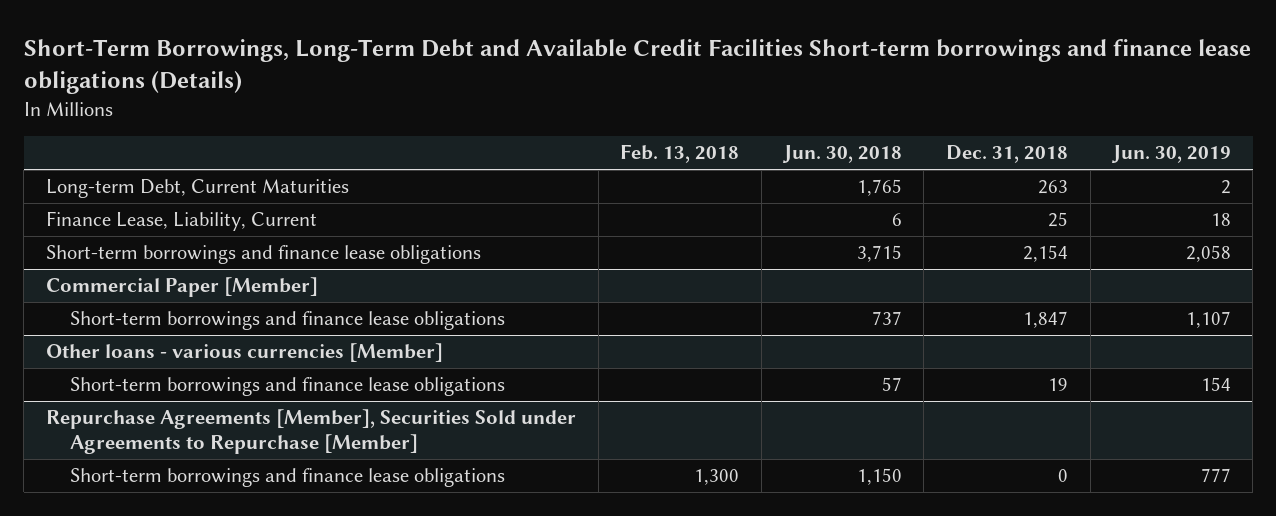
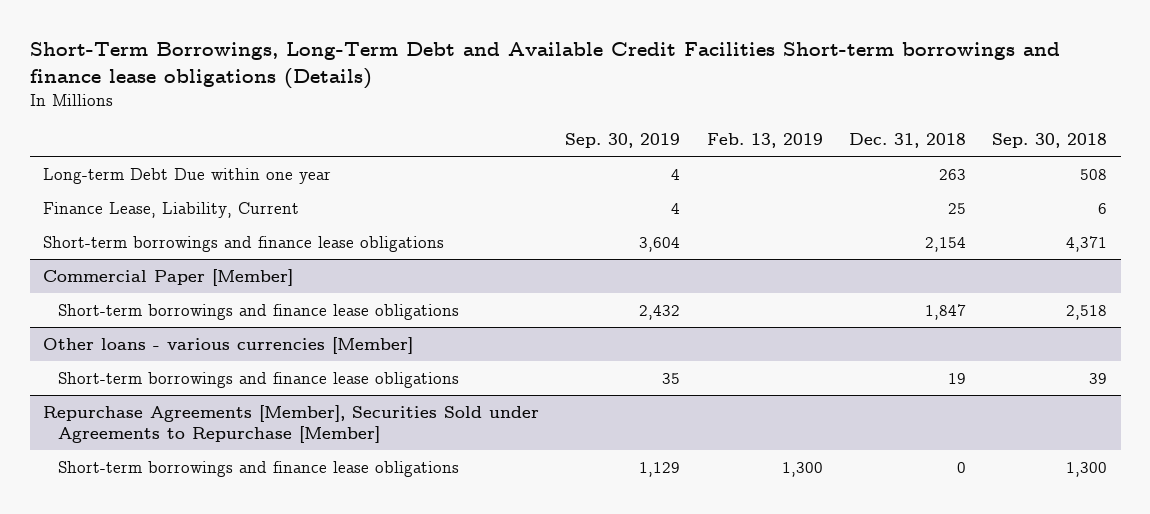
- | Feb. 13, 2018 | Jun. 30, 2018 | Dec. 31, 2018 | Jun. 30, 2019
+ | Sep. 30, 2019 | Feb. 13, 2019 | Dec. 31, 2018 | Sep. 30, 2018
- Long-term Debt, Current Maturities | | 1,765 | 263 | 2
+ Long-term Debt Due within one year | 4 | | 263 | 508

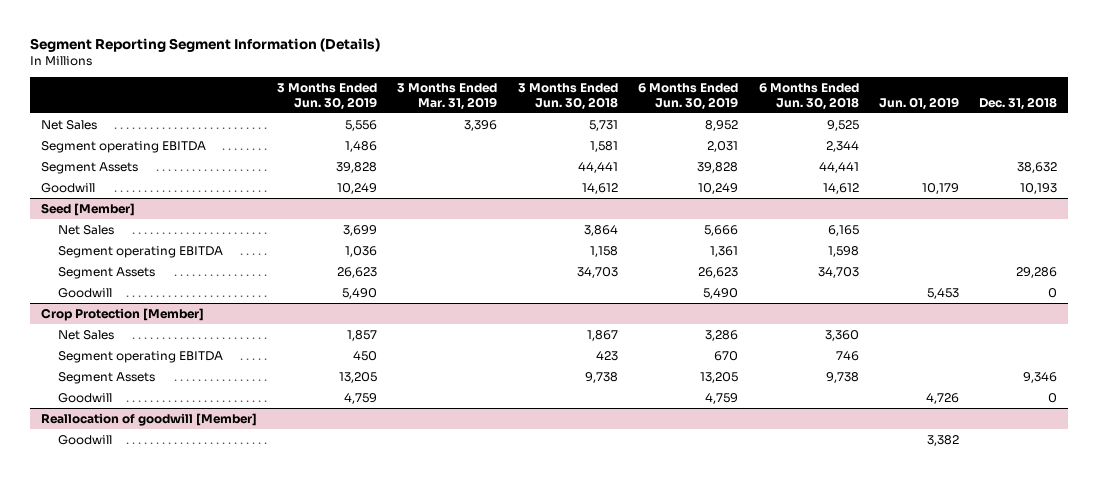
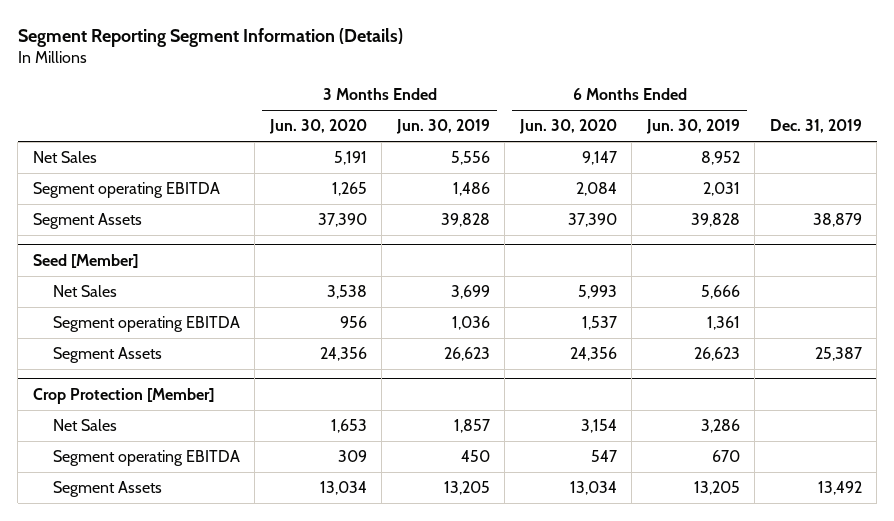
- | 3 Months Ended Jun. 30, 2019 | 3 Months Ended Mar. 31, 2019 | 3 Months Ended Jun. 30, 2018 | 6 Months Ended Jun. 30, 2019 | 6 Months Ended Jun. 30, 2018 | Jun. 01, 2019 | Dec. 31, 2018
+ | 3 Months Ended Jun. 30, 2020 | 3 Months Ended Jun. 30, 2019 | 6 Months Ended Jun. 30, 2020 | 6 Months Ended Jun. 30, 2019 | Dec. 31, 2019
- Goodwill | 10,249 | | 14,612 | 10,249 | 14,612 | 10,179 | 10,193
@ Seed [Member]
- Goodwill | 5,490 | | | 5,490 | | 5,453 | 0
@ Crop Protection [Member]
- Goodwill | 4,759 | | | 4,759 | | 4,726 | 0
- Reallocation of goodwill [Member]
- Goodwill | | | | | | 3,382 |

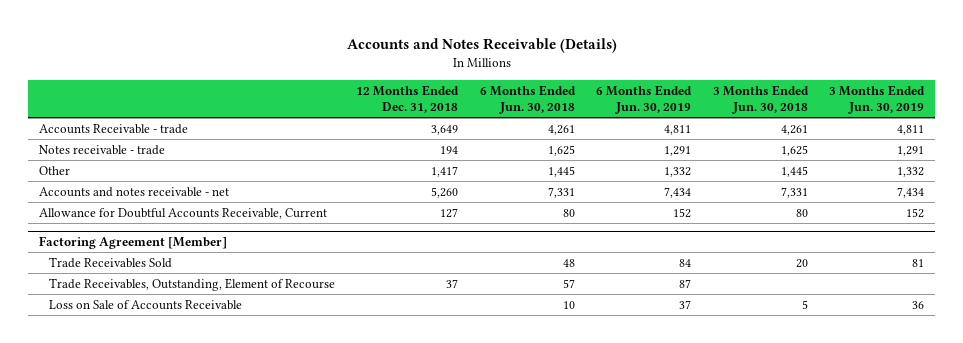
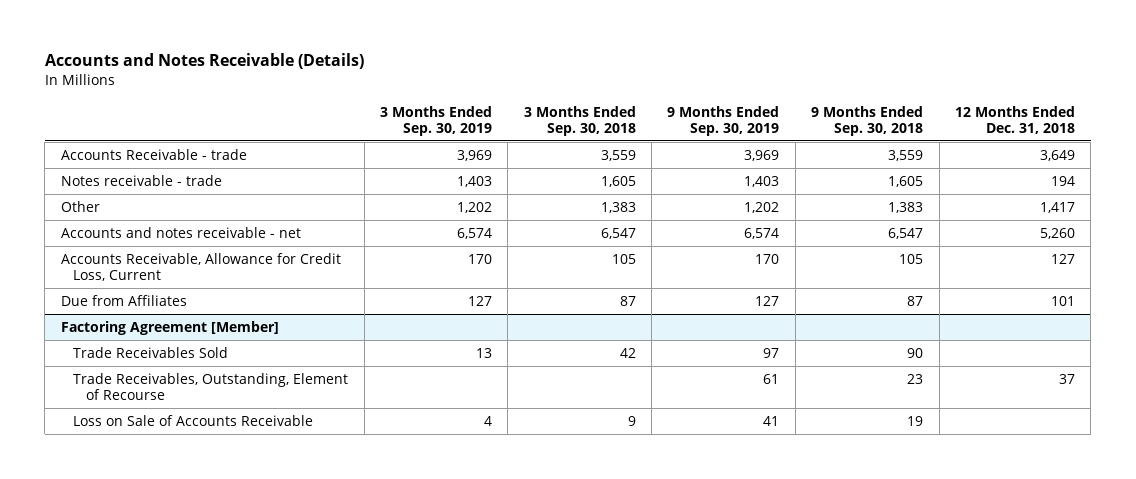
- | 12 Months Ended Dec. 31, 2018 | 6 Months Ended Jun. 30, 2018 | 6 Months Ended Jun. 30, 2019 | 3 Months Ended Jun. 30, 2018 | 3 Months Ended Jun. 30, 2019
+ | 3 Months Ended Sep. 30, 2019 | 3 Months Ended Sep. 30, 2018 | 9 Months Ended Sep. 30, 2019 | 9 Months Ended Sep. 30, 2018 | 12 Months Ended Dec. 31, 2018
- Allowance for Doubtful Accounts Receivable, Current | 127 | 80 | 152 | 80 | 152
+ Accounts Receivable, Allowance for Credit Loss, Current | 170 | 105 | 170 | 105 | 127
+ Due from Affiliates | 127 | 87 | 127 | 87 | 101

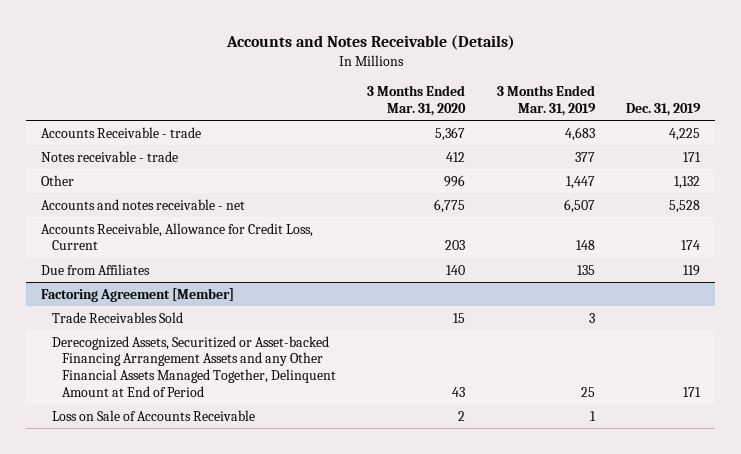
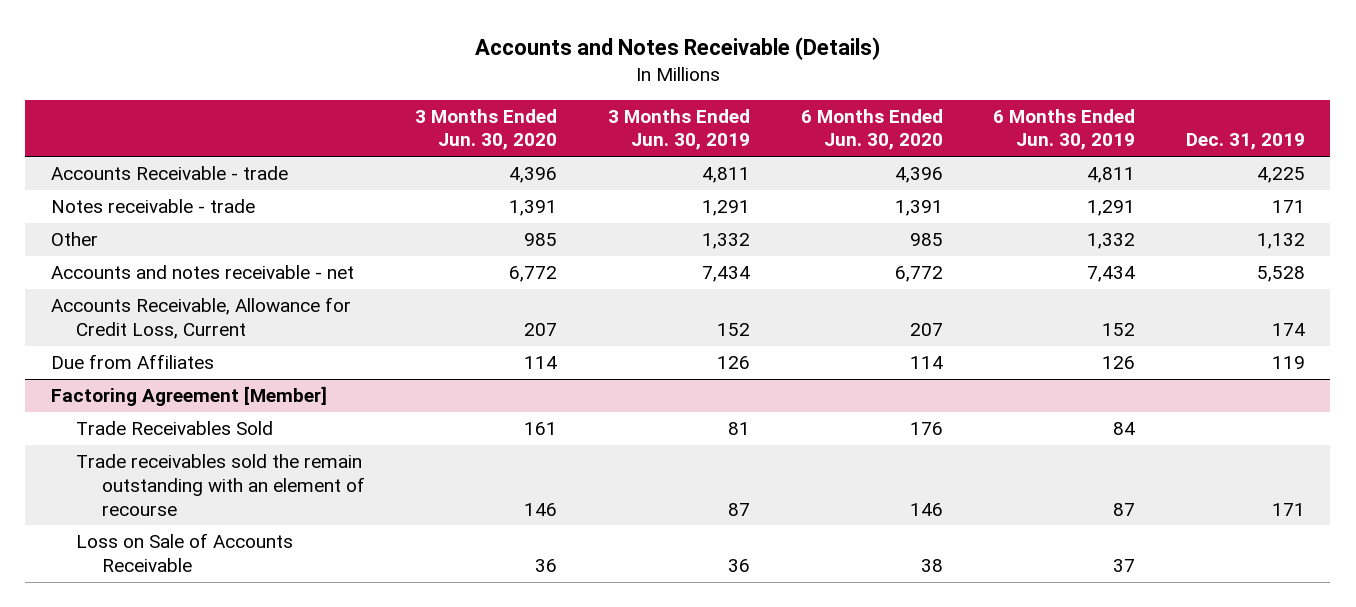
- | 3 Months Ended Mar. 31, 2020 | 3 Months Ended Mar. 31, 2019 | Dec. 31, 2019
+ | 3 Months Ended Jun. 30, 2020 | 3 Months Ended Jun. 30, 2019 | 6 Months Ended Jun. 30, 2020 | 6 Months Ended Jun. 30, 2019 | Dec. 31, 2019
@ Factoring Agreement [Member]
- Derecognized Assets, Securitized or Asset-backed Financing Arrangement Assets and any Other Financial Assets Managed Together, Delinquent Amount at End of Period | 43 | 25 | 171
+ Trade receivables sold the remain outstanding with an element of recourse | 146 | 87 | 146 | 87 | 171

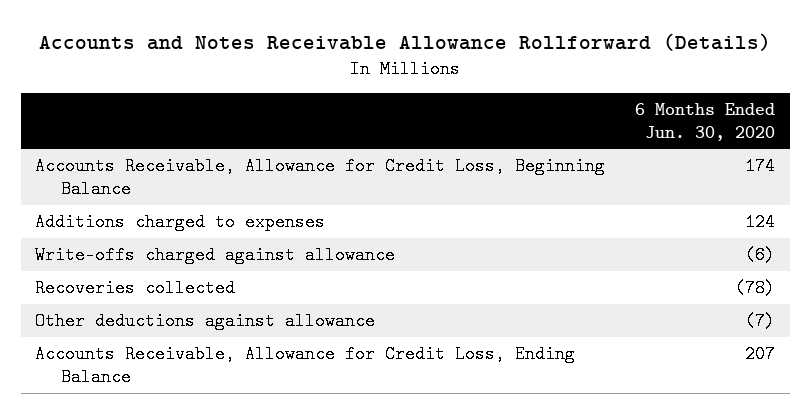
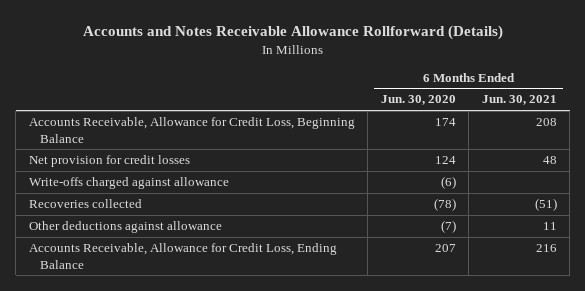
- | 6 Months Ended Jun. 30, 2020
+ | 6 Months Ended Jun. 30, 2020 | 6 Months Ended Jun. 30, 2021
- Additions charged to expenses | 124
+ Net provision for credit losses | 124 | 48

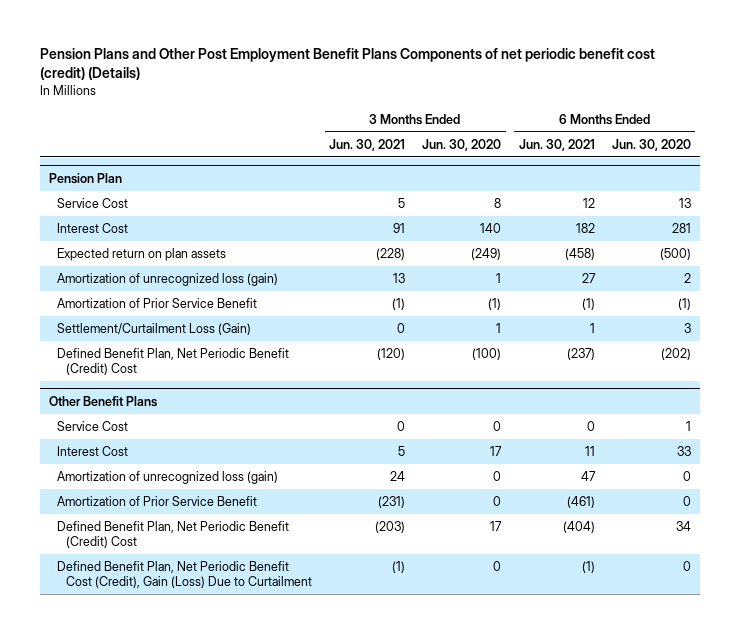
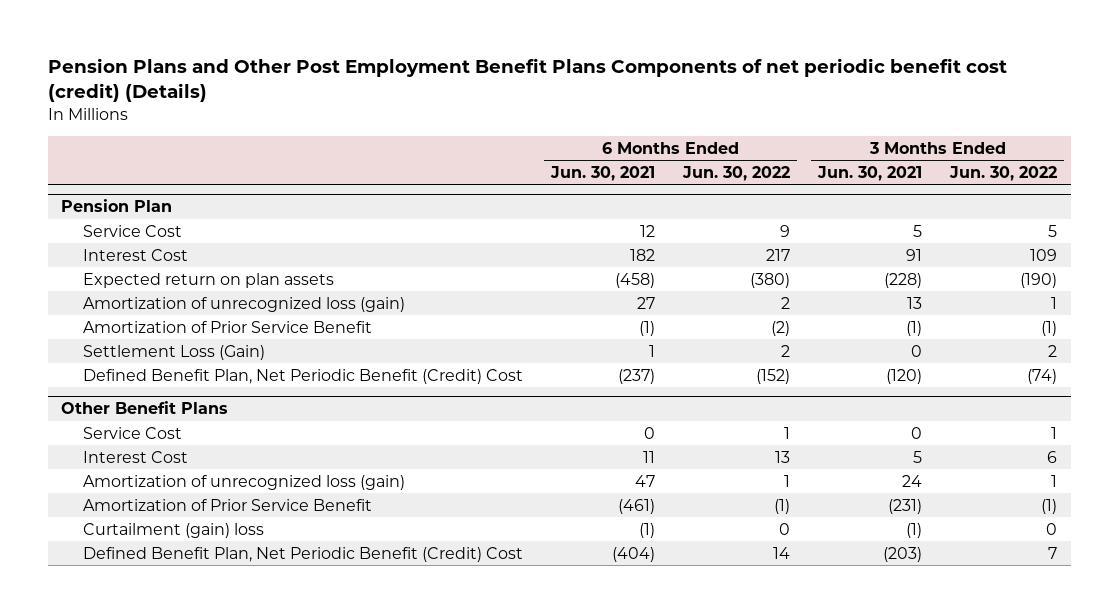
- | 3 Months Ended Jun. 30, 2021 | 3 Months Ended Jun. 30, 2020 | 6 Months Ended Jun. 30, 2021 | 6 Months Ended Jun. 30, 2020
+ | 6 Months Ended Jun. 30, 2021 | 6 Months Ended Jun. 30, 2022 | 3 Months Ended Jun. 30, 2021 | 3 Months Ended Jun. 30, 2022
@ Pension Plan
- Settlement/Curtailment Loss (Gain) | 0 | 1 | 1 | 3
+ Settlement Loss (Gain) | 1 | 2 | 0 | 2
@ Other Benefit Plans
+ Curtailment (gain) loss | (1) | 0 | (1) | 0
- Defined Benefit Plan, Net Periodic Benefit Cost (Credit), Gain (Loss) Due to Curtailment | (1) | 0 | (1) | 0

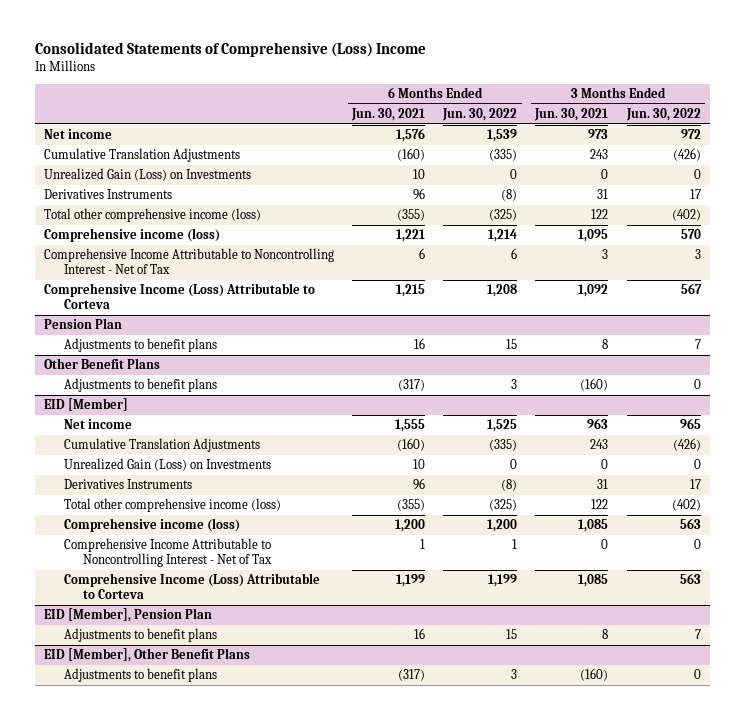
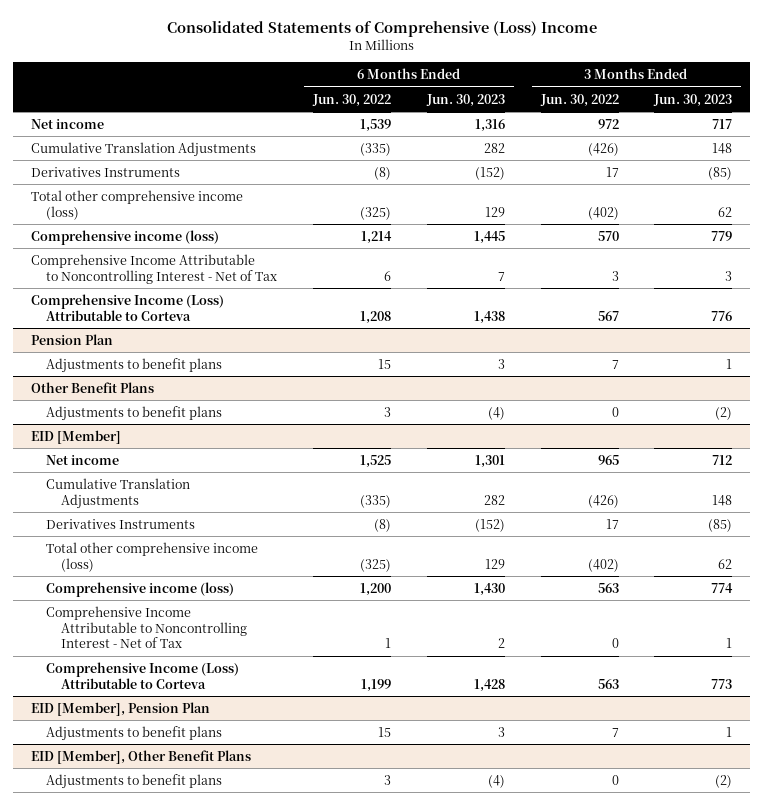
- | 6 Months Ended Jun. 30, 2021 | 6 Months Ended Jun. 30, 2022 | 3 Months Ended Jun. 30, 2021 | 3 Months Ended Jun. 30, 2022
+ | 6 Months Ended Jun. 30, 2022 | 6 Months Ended Jun. 30, 2023 | 3 Months Ended Jun. 30, 2022 | 3 Months Ended Jun. 30, 2023
- Unrealized Gain (Loss) on Investments | 10 | 0 | 0 | 0
@ EID [Member]
- Unrealized Gain (Loss) on Investments | 10 | 0 | 0 | 0

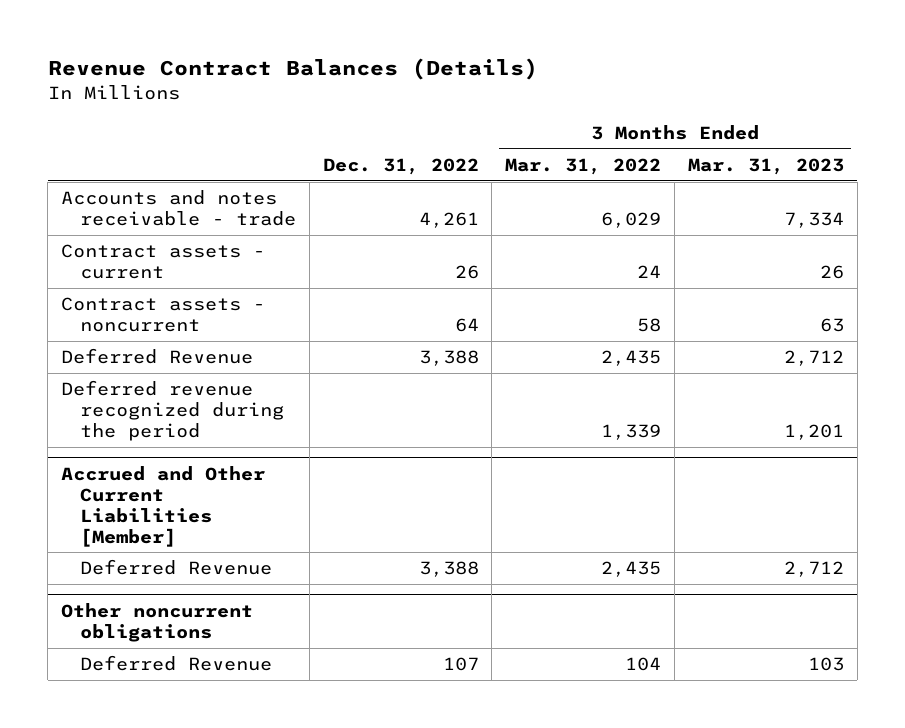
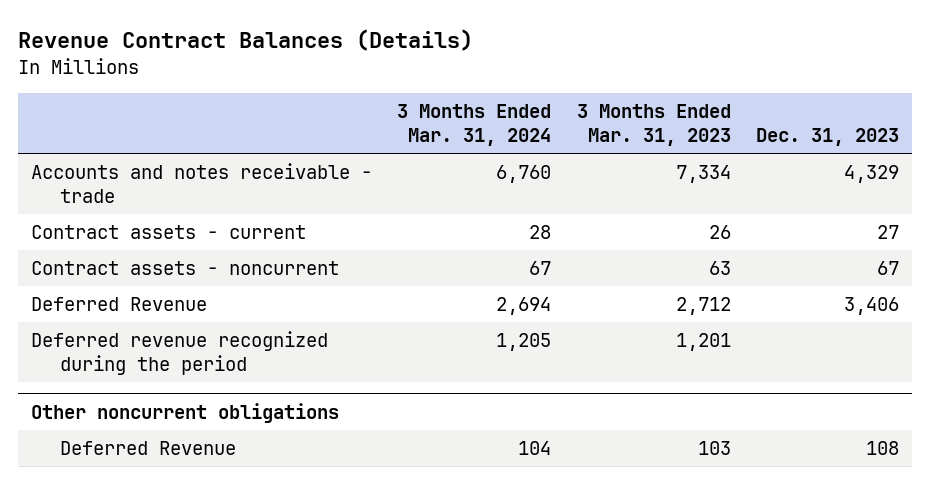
- | Dec. 31, 2022 | 3 Months Ended Mar. 31, 2022 | 3 Months Ended Mar. 31, 2023
+ | 3 Months Ended Mar. 31, 2024 | 3 Months Ended Mar. 31, 2023 | Dec. 31, 2023
- Accrued and Other Current Liabilities [Member]
- Deferred Revenue | 3,388 | 2,435 | 2,712

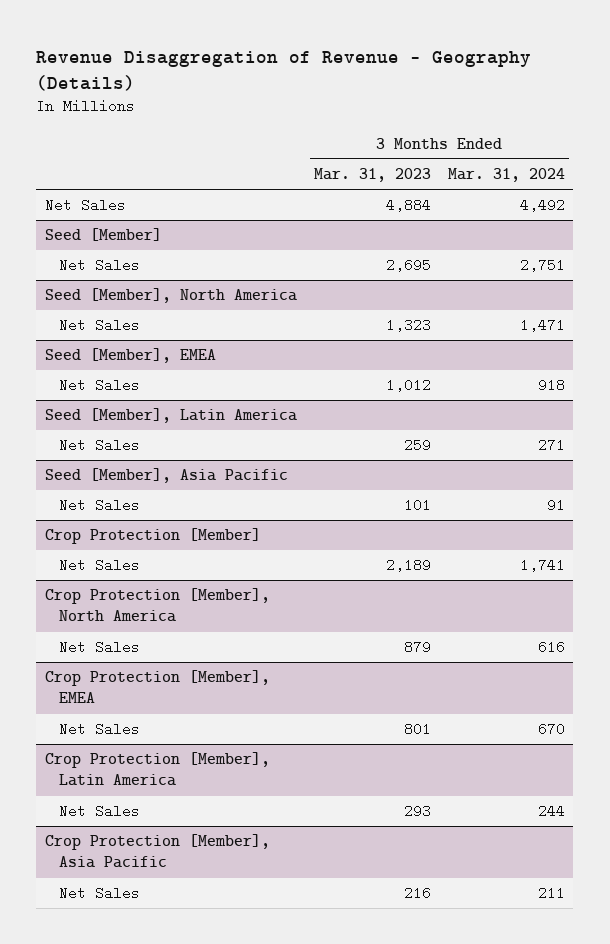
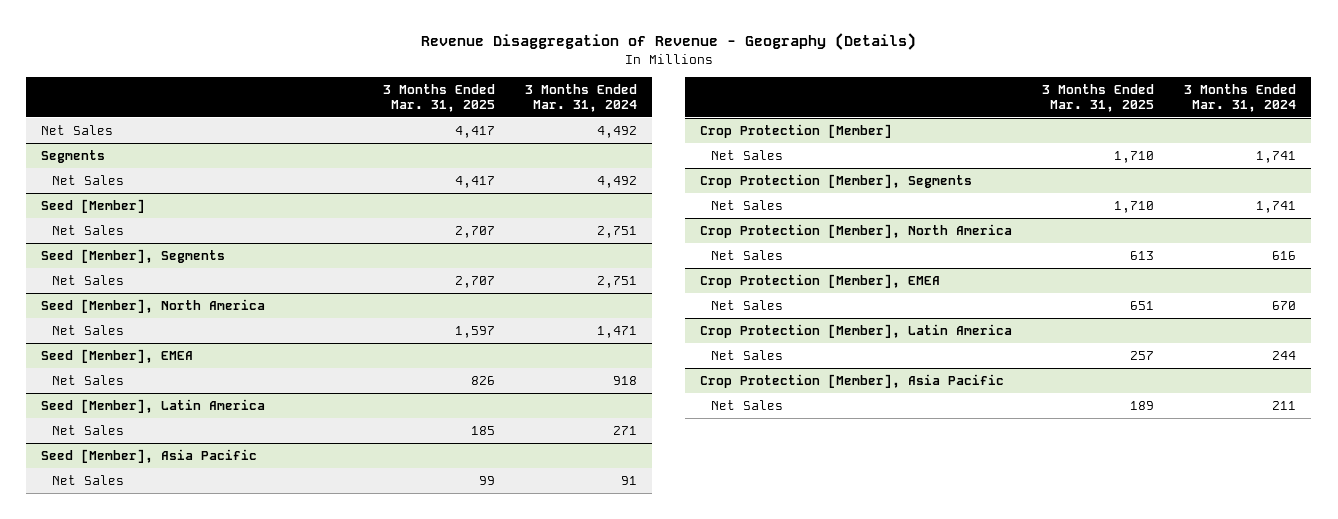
- | 3 Months Ended Mar. 31, 2023 | 3 Months Ended Mar. 31, 2024
+ | 3 Months Ended Mar. 31, 2025 | 3 Months Ended Mar. 31, 2024
+ Segments
+ Net Sales | 4,417 | 4,492
+ Seed [Member], Segments
+ Net Sales | 2,707 | 2,751
+ Crop Protection [Member], Segments
+ Net Sales | 1,710 | 1,741

